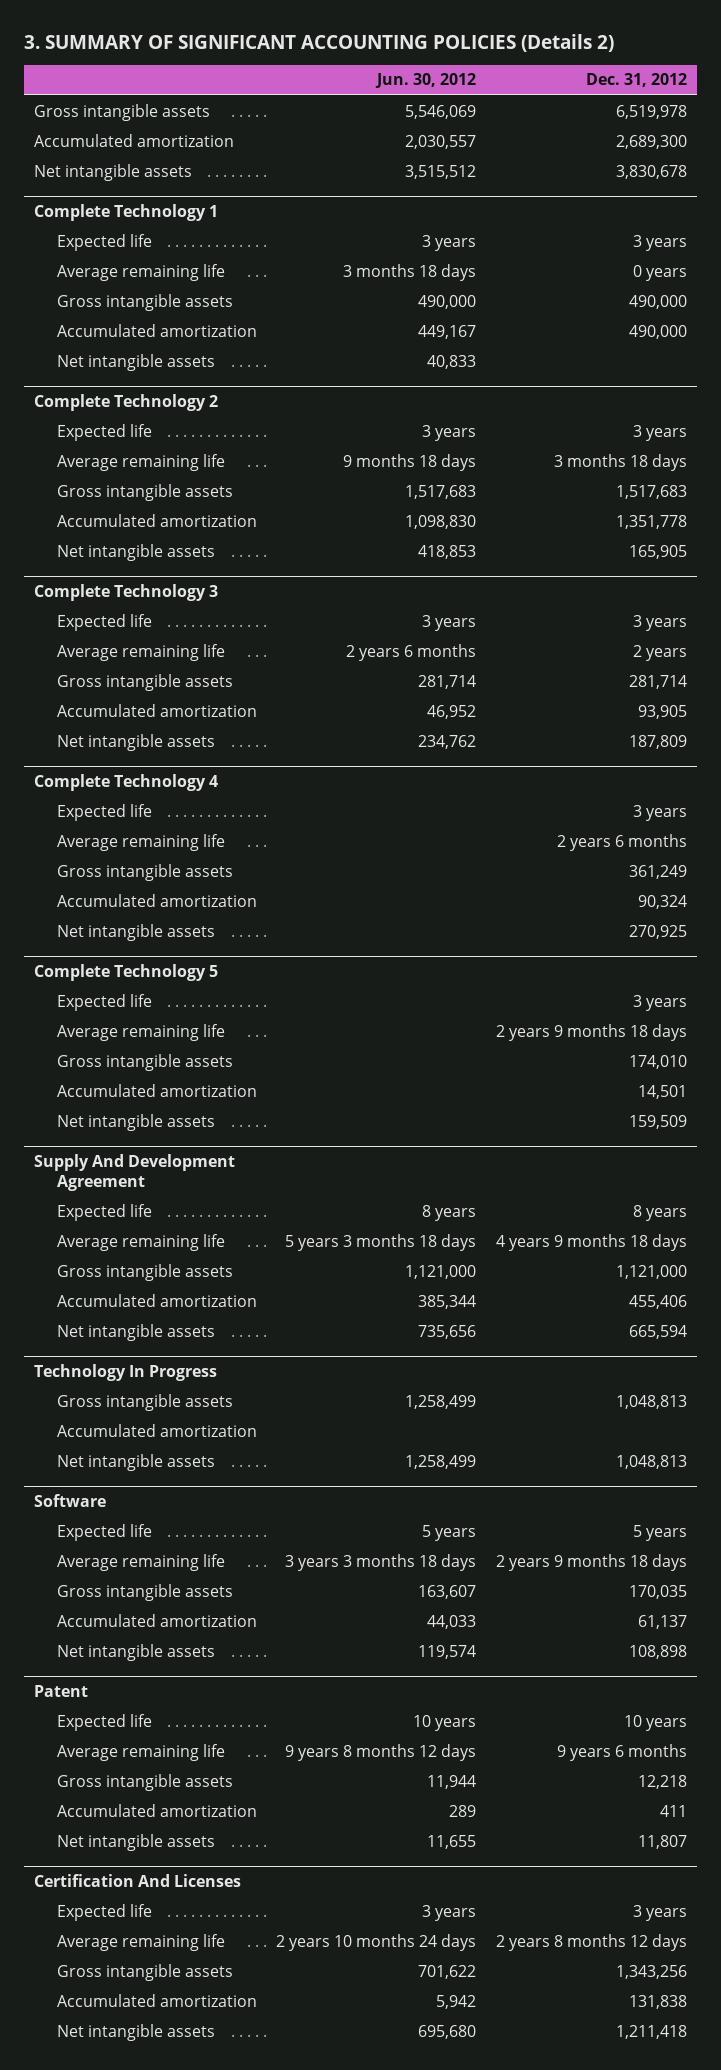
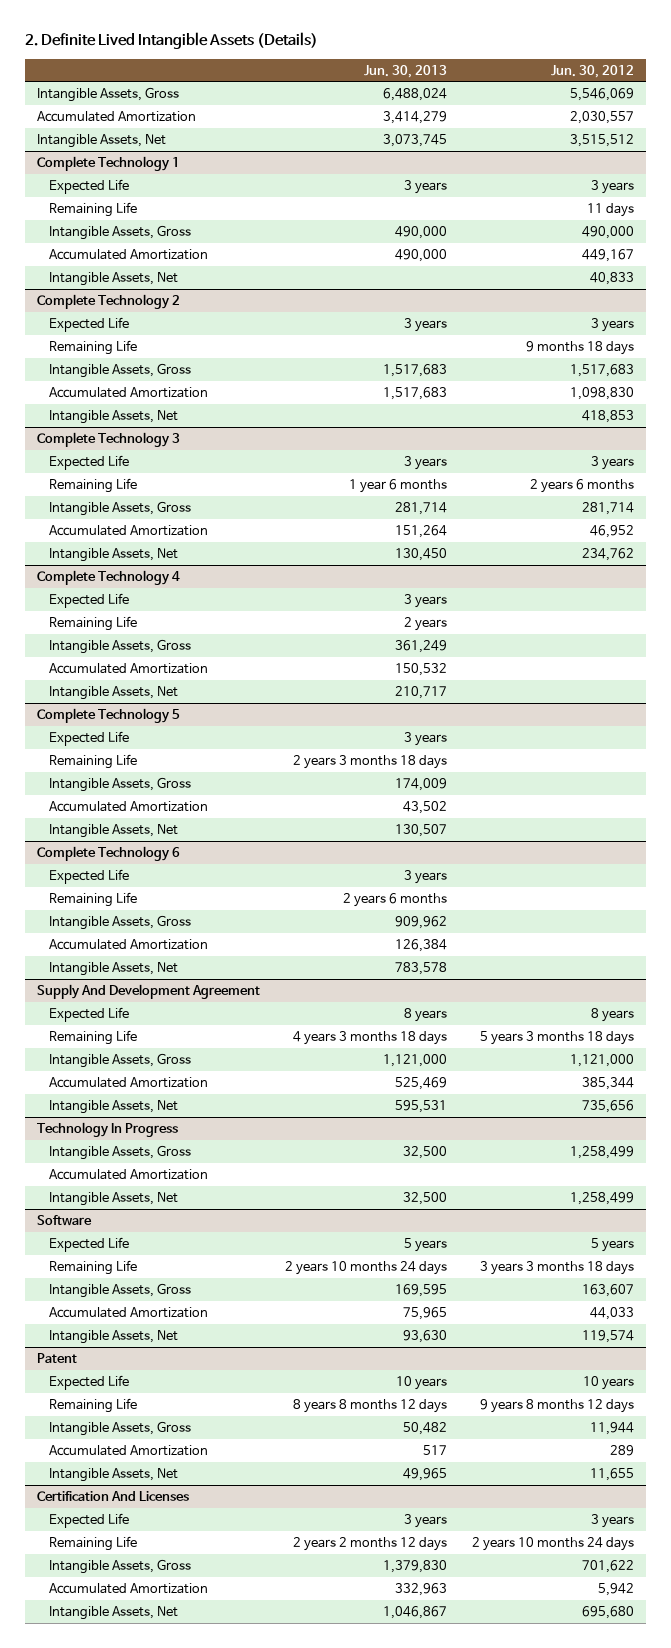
- 3. SUMMARY OF SIGNIFICANT ACCOUNTING POLICIES (Details 2)
+ 2. Definite Lived Intangible Assets (Details)
- | Jun. 30, 2012 | Dec. 31, 2012
+ | Jun. 30, 2013 | Jun. 30, 2012
- Gross intangible assets | 5,546,069 | 6,519,978
- Accumulated amortization | 2,030,557 | 2,689,300
- Net intangible assets | 3,515,512 | 3,830,678
+ Intangible Assets, Gross | 6,488,024 | 5,546,069
+ Accumulated Amortization | 3,414,279 | 2,030,557
+ Intangible Assets, Net | 3,073,745 | 3,515,512
@ Complete Technology 1
- Expected life | 3 years | 3 years
- Average remaining life | 3 months 18 days | 0 years
- Gross intangible assets | 490,000 | 490,000
- Accumulated amortization | 449,167 | 490,000
- Net intangible assets | 40,833 |
+ Expected Life | 3 years | 3 years
+ Remaining Life | | 11 days
+ Intangible Assets, Gross | 490,000 | 490,000
+ Accumulated Amortization | 490,000 | 449,167
+ Intangible Assets, Net | | 40,833
@ Complete Technology 2
- Expected life | 3 years | 3 years
- Average remaining life | 9 months 18 days | 3 months 18 days
- Gross intangible assets | 1,517,683 | 1,517,683
- Accumulated amortization | 1,098,830 | 1,351,778
- Net intangible assets | 418,853 | 165,905
+ Expected Life | 3 years | 3 years
+ Remaining Life | | 9 months 18 days
+ Intangible Assets, Gross | 1,517,683 | 1,517,683
+ Accumulated Amortization | 1,517,683 | 1,098,830
+ Intangible Assets, Net | | 418,853
@ Complete Technology 3
- Expected life | 3 years | 3 years
- Average remaining life | 2 years 6 months | 2 years
- Gross intangible assets | 281,714 | 281,714
- Accumulated amortization | 46,952 | 93,905
- Net intangible assets | 234,762 | 187,809
+ Expected Life | 3 years | 3 years
+ Remaining Life | 1 year 6 months | 2 years 6 months
+ Intangible Assets, Gross | 281,714 | 281,714
+ Accumulated Amortization | 151,264 | 46,952
+ Intangible Assets, Net | 130,450 | 234,762
@ Complete Technology 4
- Expected life | | 3 years
- Average remaining life | | 2 years 6 months
- Gross intangible assets | | 361,249
- Accumulated amortization | | 90,324
- Net intangible assets | | 270,925
+ Expected Life | 3 years |
+ Remaining Life | 2 years |
+ Intangible Assets, Gross | 361,249 |
+ Accumulated Amortization | 150,532 |
+ Intangible Assets, Net | 210,717 |
@ Complete Technology 5
- Expected life | | 3 years
- Average remaining life | | 2 years 9 months 18 days
- Gross intangible assets | | 174,010
- Accumulated amortization | | 14,501
- Net intangible assets | | 159,509
+ Expected Life | 3 years |
+ Remaining Life | 2 years 3 months 18 days |
+ Intangible Assets, Gross | 174,009 |
+ Accumulated Amortization | 43,502 |
+ Intangible Assets, Net | 130,507 |
+ Complete Technology 6
+ Expected Life | 3 years |
+ Remaining Life | 2 years 6 months |
+ Intangible Assets, Gross | 909,962 |
+ Accumulated Amortization | 126,384 |
+ Intangible Assets, Net | 783,578 |
@ Supply And Development Agreement
- Expected life | 8 years | 8 years
- Average remaining life | 5 years 3 months 18 days | 4 years 9 months 18 days
- Gross intangible assets | 1,121,000 | 1,121,000
- Accumulated amortization | 385,344 | 455,406
- Net intangible assets | 735,656 | 665,594
+ Expected Life | 8 years | 8 years
+ Remaining Life | 4 years 3 months 18 days | 5 years 3 months 18 days
+ Intangible Assets, Gross | 1,121,000 | 1,121,000
+ Accumulated Amortization | 525,469 | 385,344
+ Intangible Assets, Net | 595,531 | 735,656
@ Technology In Progress
- Gross intangible assets | 1,258,499 | 1,048,813
- Accumulated amortization
- Net intangible assets | 1,258,499 | 1,048,813
+ Intangible Assets, Gross | 32,500 | 1,258,499
+ Accumulated Amortization
+ Intangible Assets, Net | 32,500 | 1,258,499
@ Software
- Expected life | 5 years | 5 years
- Average remaining life | 3 years 3 months 18 days | 2 years 9 months 18 days
- Gross intangible assets | 163,607 | 170,035
- Accumulated amortization | 44,033 | 61,137
- Net intangible assets | 119,574 | 108,898
+ Expected Life | 5 years | 5 years
+ Remaining Life | 2 years 10 months 24 days | 3 years 3 months 18 days
+ Intangible Assets, Gross | 169,595 | 163,607
+ Accumulated Amortization | 75,965 | 44,033
+ Intangible Assets, Net | 93,630 | 119,574
@ Patent
- Expected life | 10 years | 10 years
- Average remaining life | 9 years 8 months 12 days | 9 years 6 months
- Gross intangible assets | 11,944 | 12,218
- Accumulated amortization | 289 | 411
- Net intangible assets | 11,655 | 11,807
+ Expected Life | 10 years | 10 years
+ Remaining Life | 8 years 8 months 12 days | 9 years 8 months 12 days
+ Intangible Assets, Gross | 50,482 | 11,944
+ Accumulated Amortization | 517 | 289
+ Intangible Assets, Net | 49,965 | 11,655
@ Certification And Licenses
- Expected life | 3 years | 3 years
- Average remaining life | 2 years 10 months 24 days | 2 years 8 months 12 days
- Gross intangible assets | 701,622 | 1,343,256
- Accumulated amortization | 5,942 | 131,838
- Net intangible assets | 695,680 | 1,211,418
+ Expected Life | 3 years | 3 years
+ Remaining Life | 2 years 2 months 12 days | 2 years 10 months 24 days
+ Intangible Assets, Gross | 1,379,830 | 701,622
+ Accumulated Amortization | 332,963 | 5,942
+ Intangible Assets, Net | 1,046,867 | 695,680

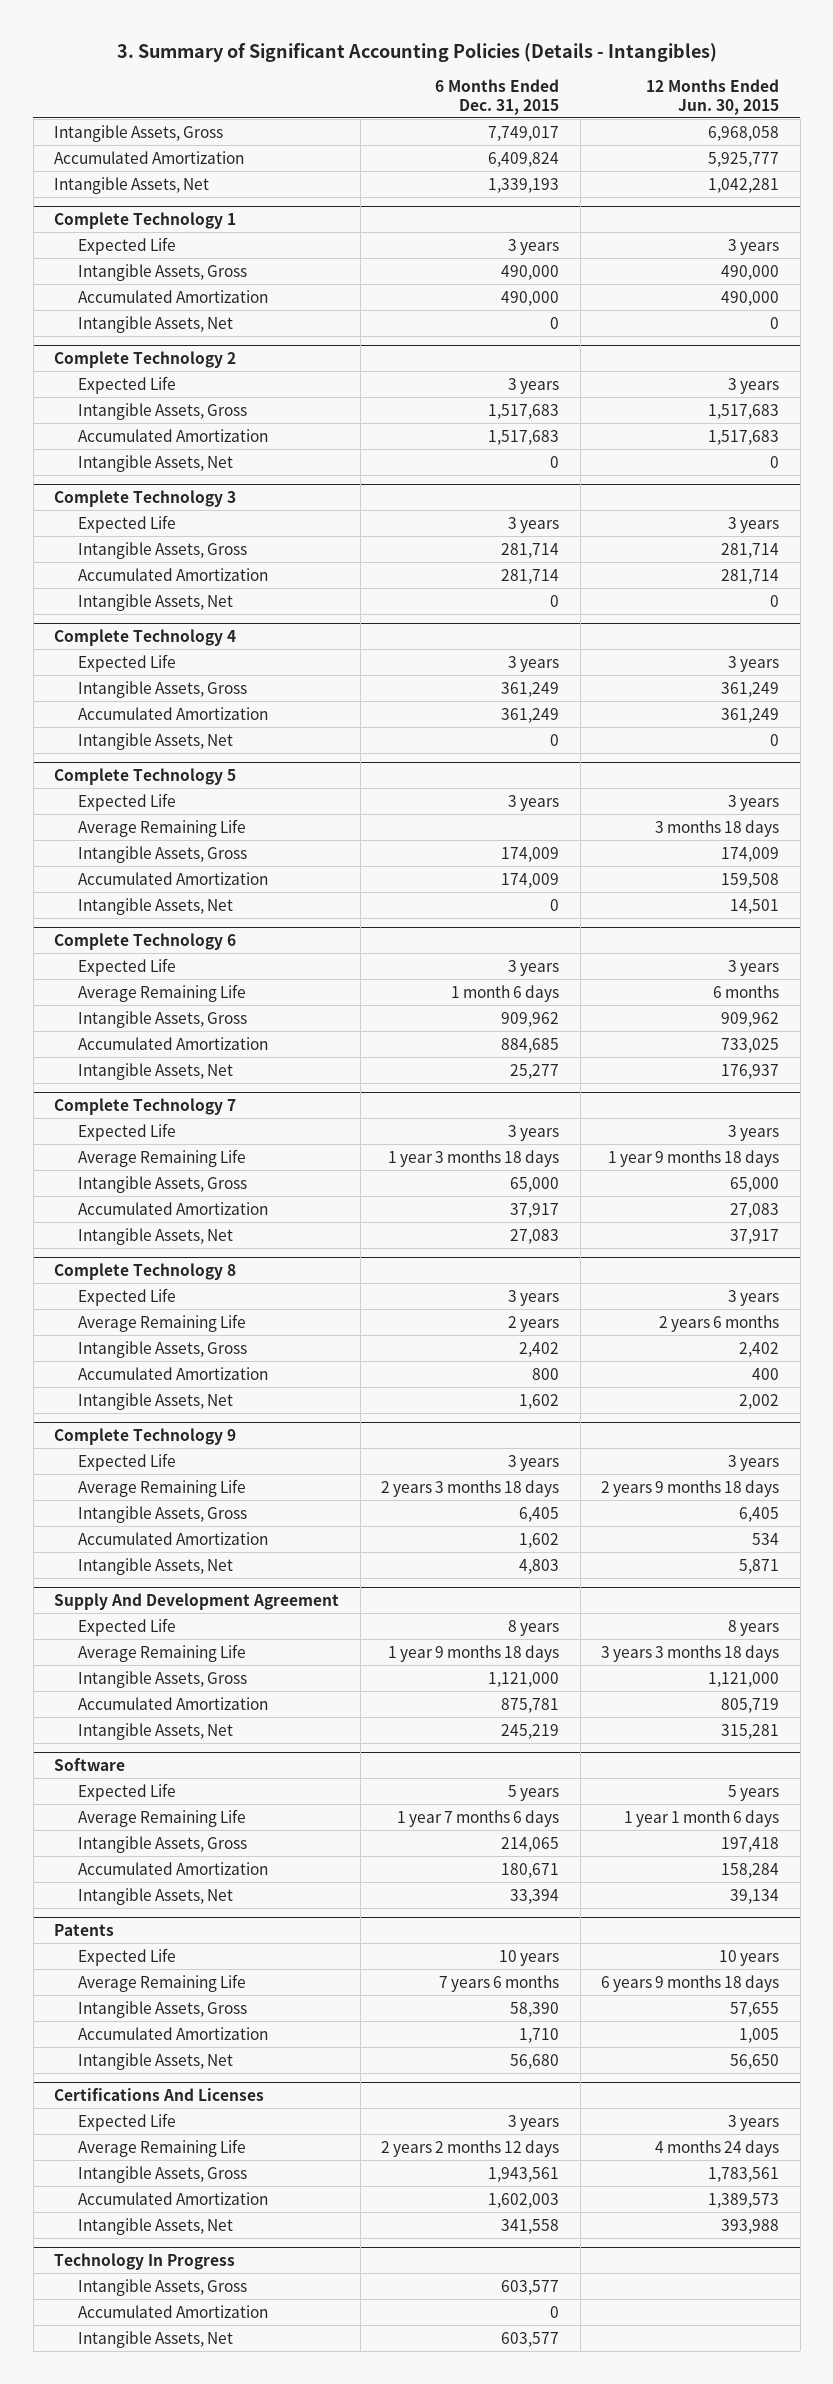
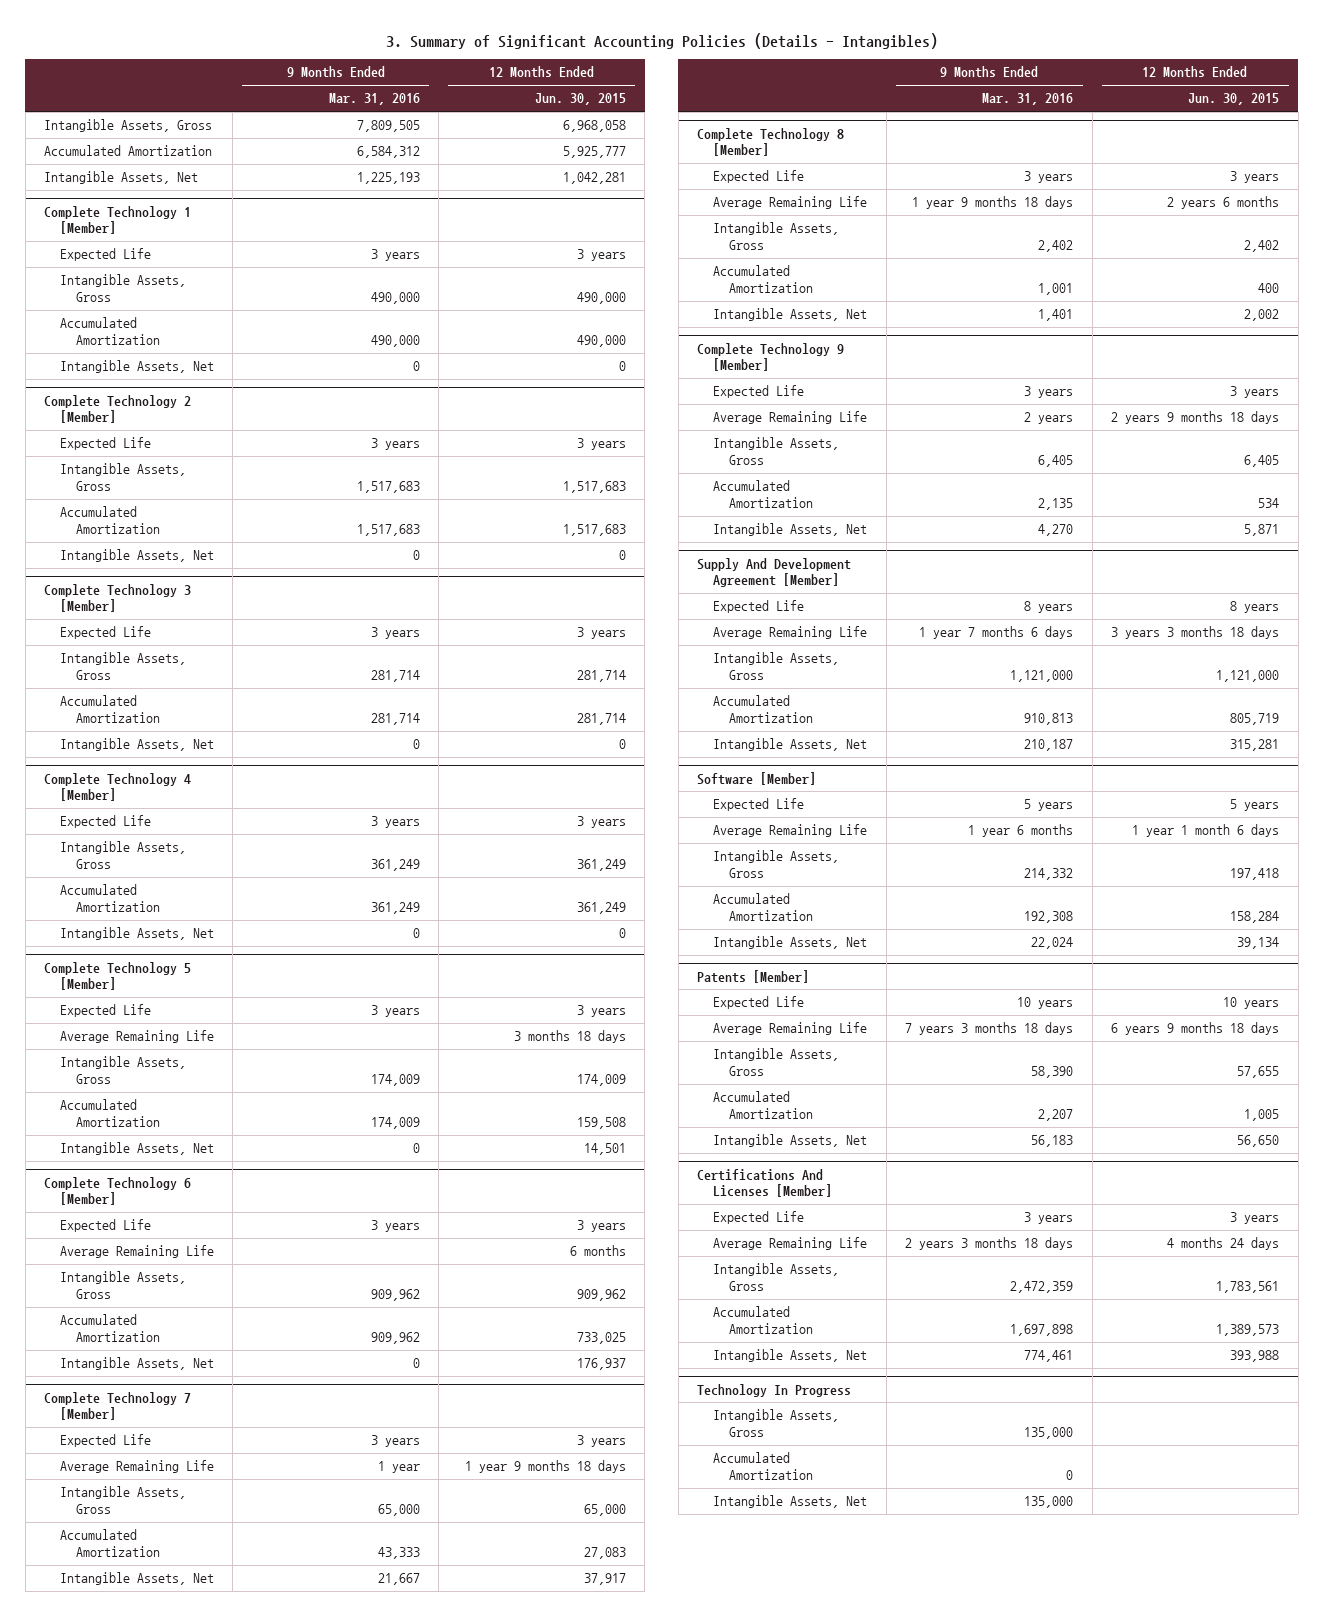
- | 6 Months Ended Dec. 31, 2015 | 12 Months Ended Jun. 30, 2015
+ | 9 Months Ended Mar. 31, 2016 | 12 Months Ended Jun. 30, 2015
- Complete Technology 1
+ Complete Technology 1 [Member]
- Complete Technology 2
+ Complete Technology 2 [Member]
- Complete Technology 3
+ Complete Technology 3 [Member]
- Complete Technology 4
+ Complete Technology 4 [Member]
- Complete Technology 5
+ Complete Technology 5 [Member]
- Complete Technology 6
+ Complete Technology 6 [Member]
- Complete Technology 7
+ Complete Technology 7 [Member]
- Complete Technology 8
+ Complete Technology 8 [Member]
- Complete Technology 9
+ Complete Technology 9 [Member]
- Supply And Development Agreement
+ Supply And Development Agreement [Member]
- Software
+ Software [Member]
- Patents
+ Patents [Member]
- Certifications And Licenses
+ Certifications And Licenses [Member]

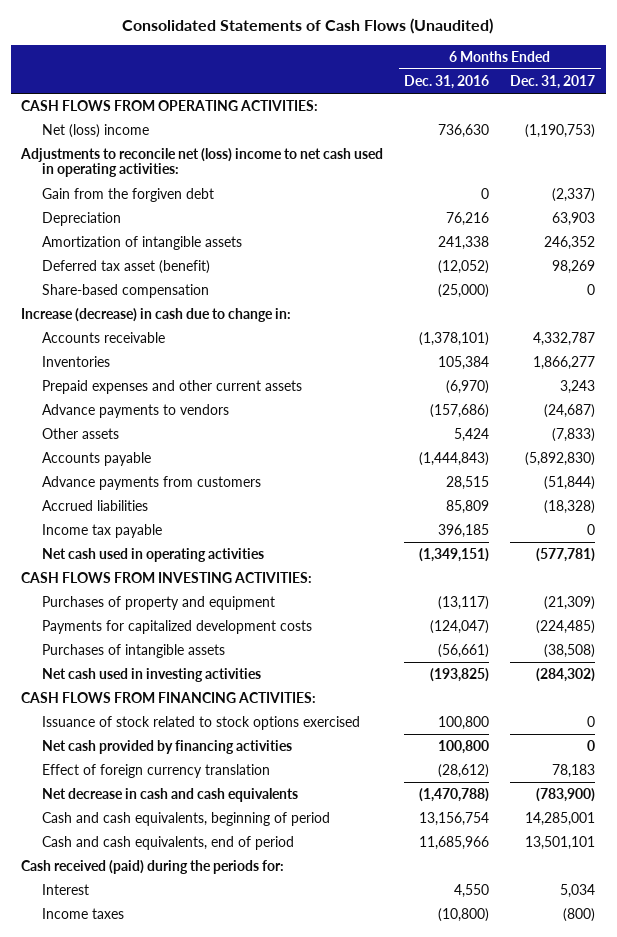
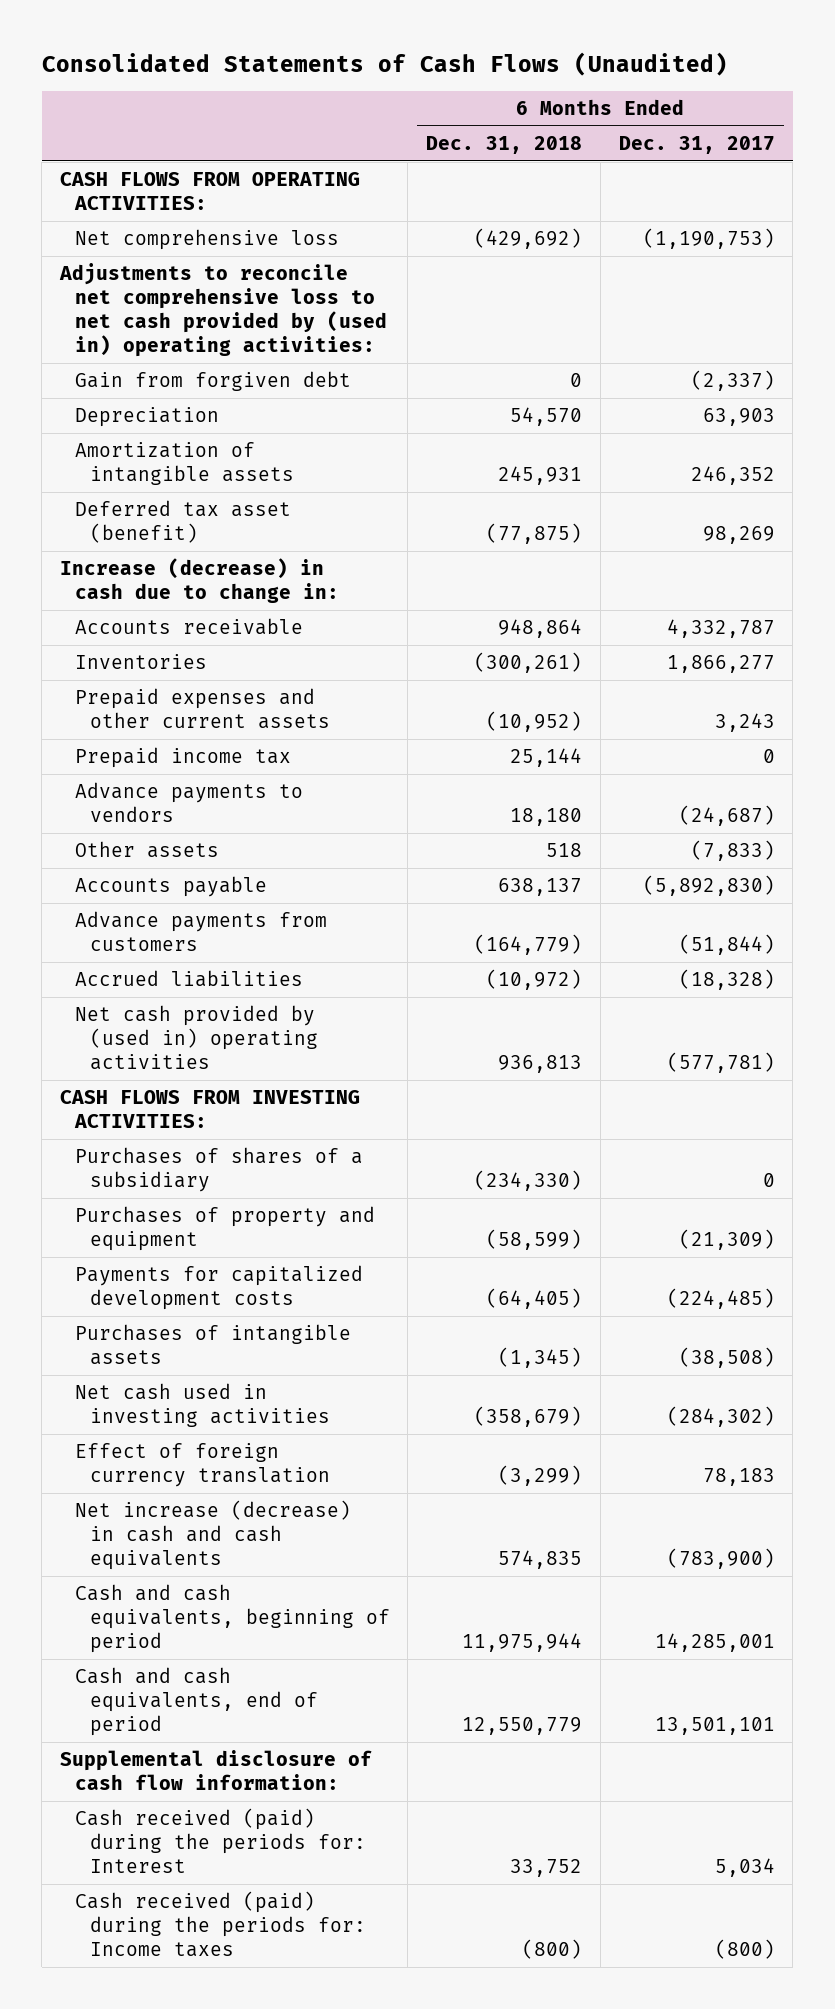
- | 6 Months Ended Dec. 31, 2016 | 6 Months Ended Dec. 31, 2017
+ | 6 Months Ended Dec. 31, 2018 | 6 Months Ended Dec. 31, 2017
- Net (loss) income | 736,630 | (1,190,753)
- Adjustments to reconcile net (loss) income to net cash used in operating activities:
- Gain from the forgiven debt | 0 | (2,337)
+ Net comprehensive loss | (429,692) | (1,190,753)
+ Adjustments to reconcile net comprehensive loss to net cash provided by (used in) operating activities:
+ Gain from forgiven debt | 0 | (2,337)
- Share-based compensation | (25,000) | 0
+ Prepaid income tax | 25,144 | 0
- Income tax payable | 396,185 | 0
- Net cash used in operating activities | (1,349,151) | (577,781)
+ Net cash provided by (used in) operating activities | 936,813 | (577,781)
+ Purchases of shares of a subsidiary | (234,330) | 0
- CASH FLOWS FROM FINANCING ACTIVITIES:
- Issuance of stock related to stock options exercised | 100,800 | 0
- Net cash provided by financing activities | 100,800 | 0
- Net decrease in cash and cash equivalents | (1,470,788) | (783,900)
+ Net increase (decrease) in cash and cash equivalents | 574,835 | (783,900)
- Cash received (paid) during the periods for:
- Interest | 4,550 | 5,034
- Income taxes | (10,800) | (800)
+ Supplemental disclosure of cash flow information:
+ Cash received (paid) during the periods for: Interest | 33,752 | 5,034
+ Cash received (paid) during the periods for: Income taxes | (800) | (800)

